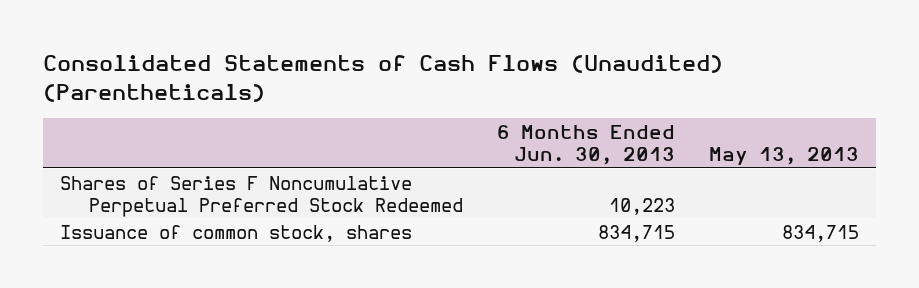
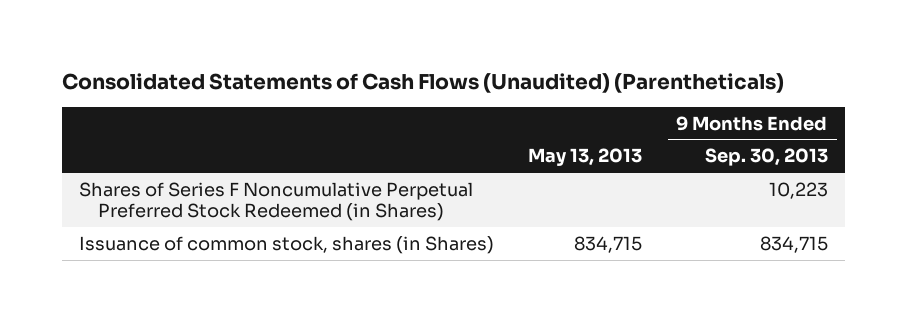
- | 6 Months Ended Jun. 30, 2013 | May 13, 2013
+ | May 13, 2013 | 9 Months Ended Sep. 30, 2013
- Shares of Series F Noncumulative Perpetual Preferred Stock Redeemed | 10,223 |
- Issuance of common stock, shares | 834,715 | 834,715
+ Shares of Series F Noncumulative Perpetual Preferred Stock Redeemed (in Shares) | | 10,223
+ Issuance of common stock, shares (in Shares) | 834,715 | 834,715

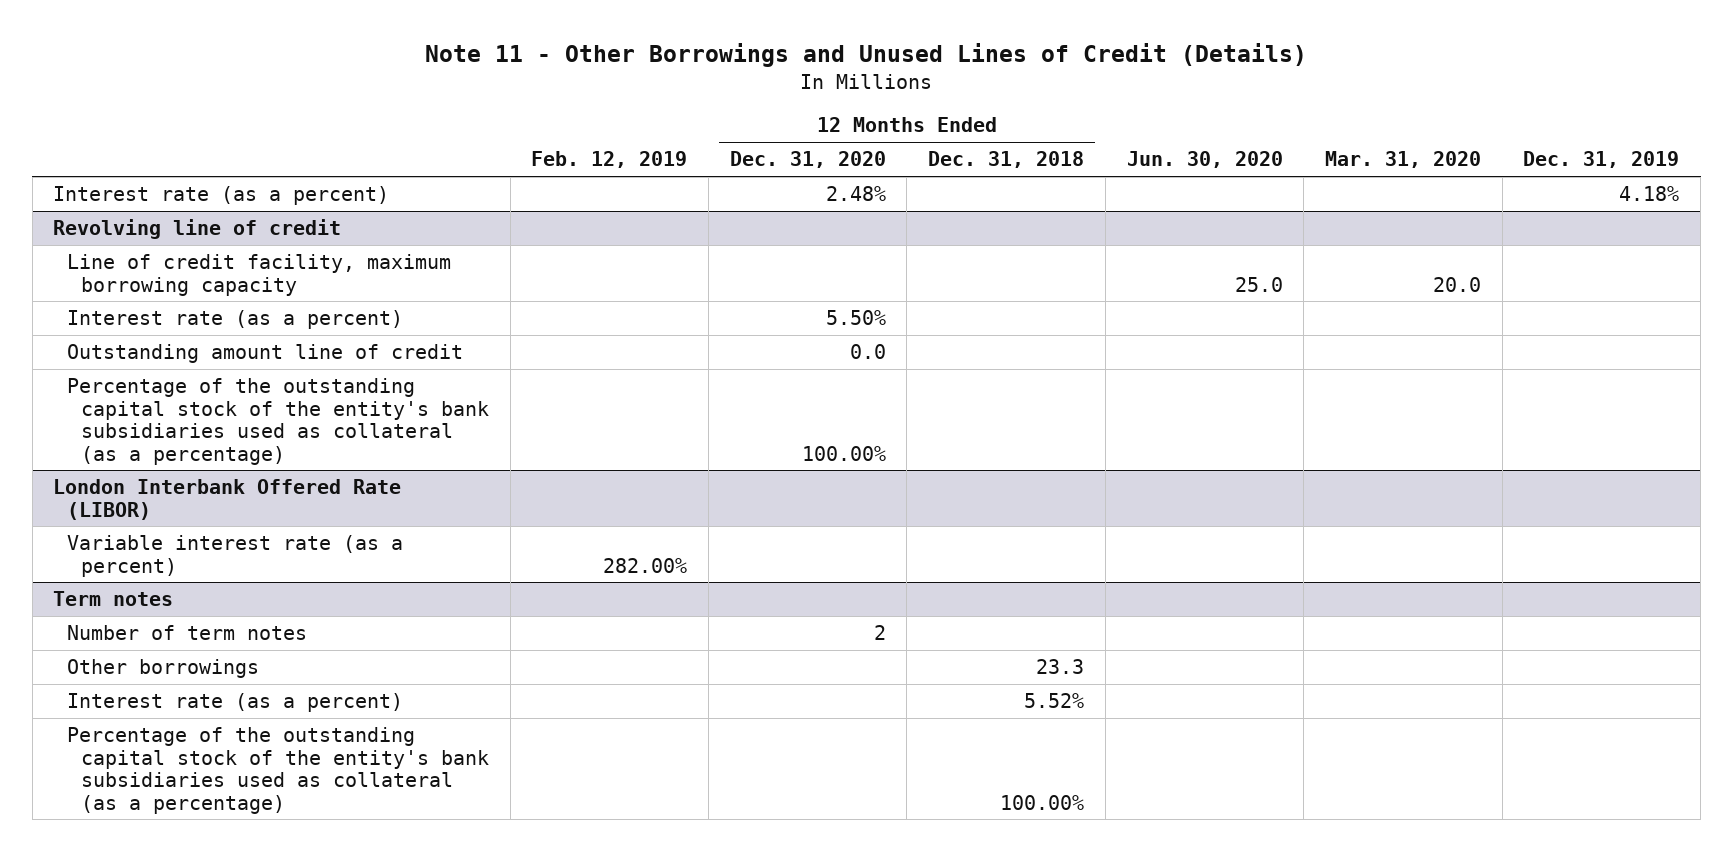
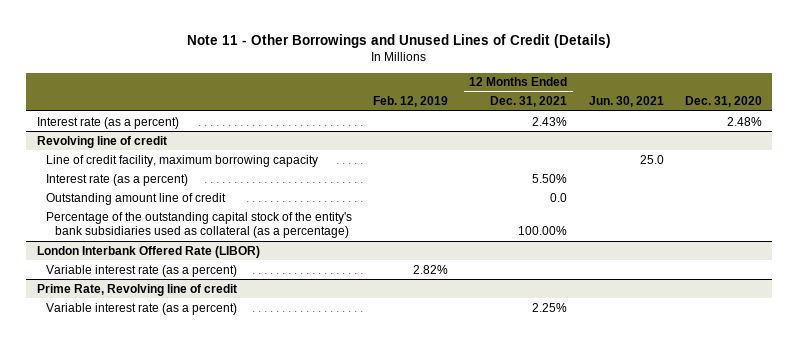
- | Feb. 12, 2019 | 12 Months Ended Dec. 31, 2020 | 12 Months Ended Dec. 31, 2018 | Jun. 30, 2020 | Mar. 31, 2020 | Dec. 31, 2019
+ | Feb. 12, 2019 | 12 Months Ended Dec. 31, 2021 | Jun. 30, 2021 | Dec. 31, 2020
@ London Interbank Offered Rate (LIBOR)
- Variable interest rate (as a percent) | 282.00% | | | | |
- Term notes
- Number of term notes | | 2 | | | |
- Other borrowings | | | 23.3 | | |
- Interest rate (as a percent) | | | 5.52% | | |
- Percentage of the outstanding capital stock of the entity's bank subsidiaries used as collateral (as a percentage) | | | 100.00% | | |
@ London Interbank Offered Rate (LIBOR)
+ Variable interest rate (as a percent) | 2.82% | | |
+ Prime Rate, Revolving line of credit
+ Variable interest rate (as a percent) | | 2.25% | |

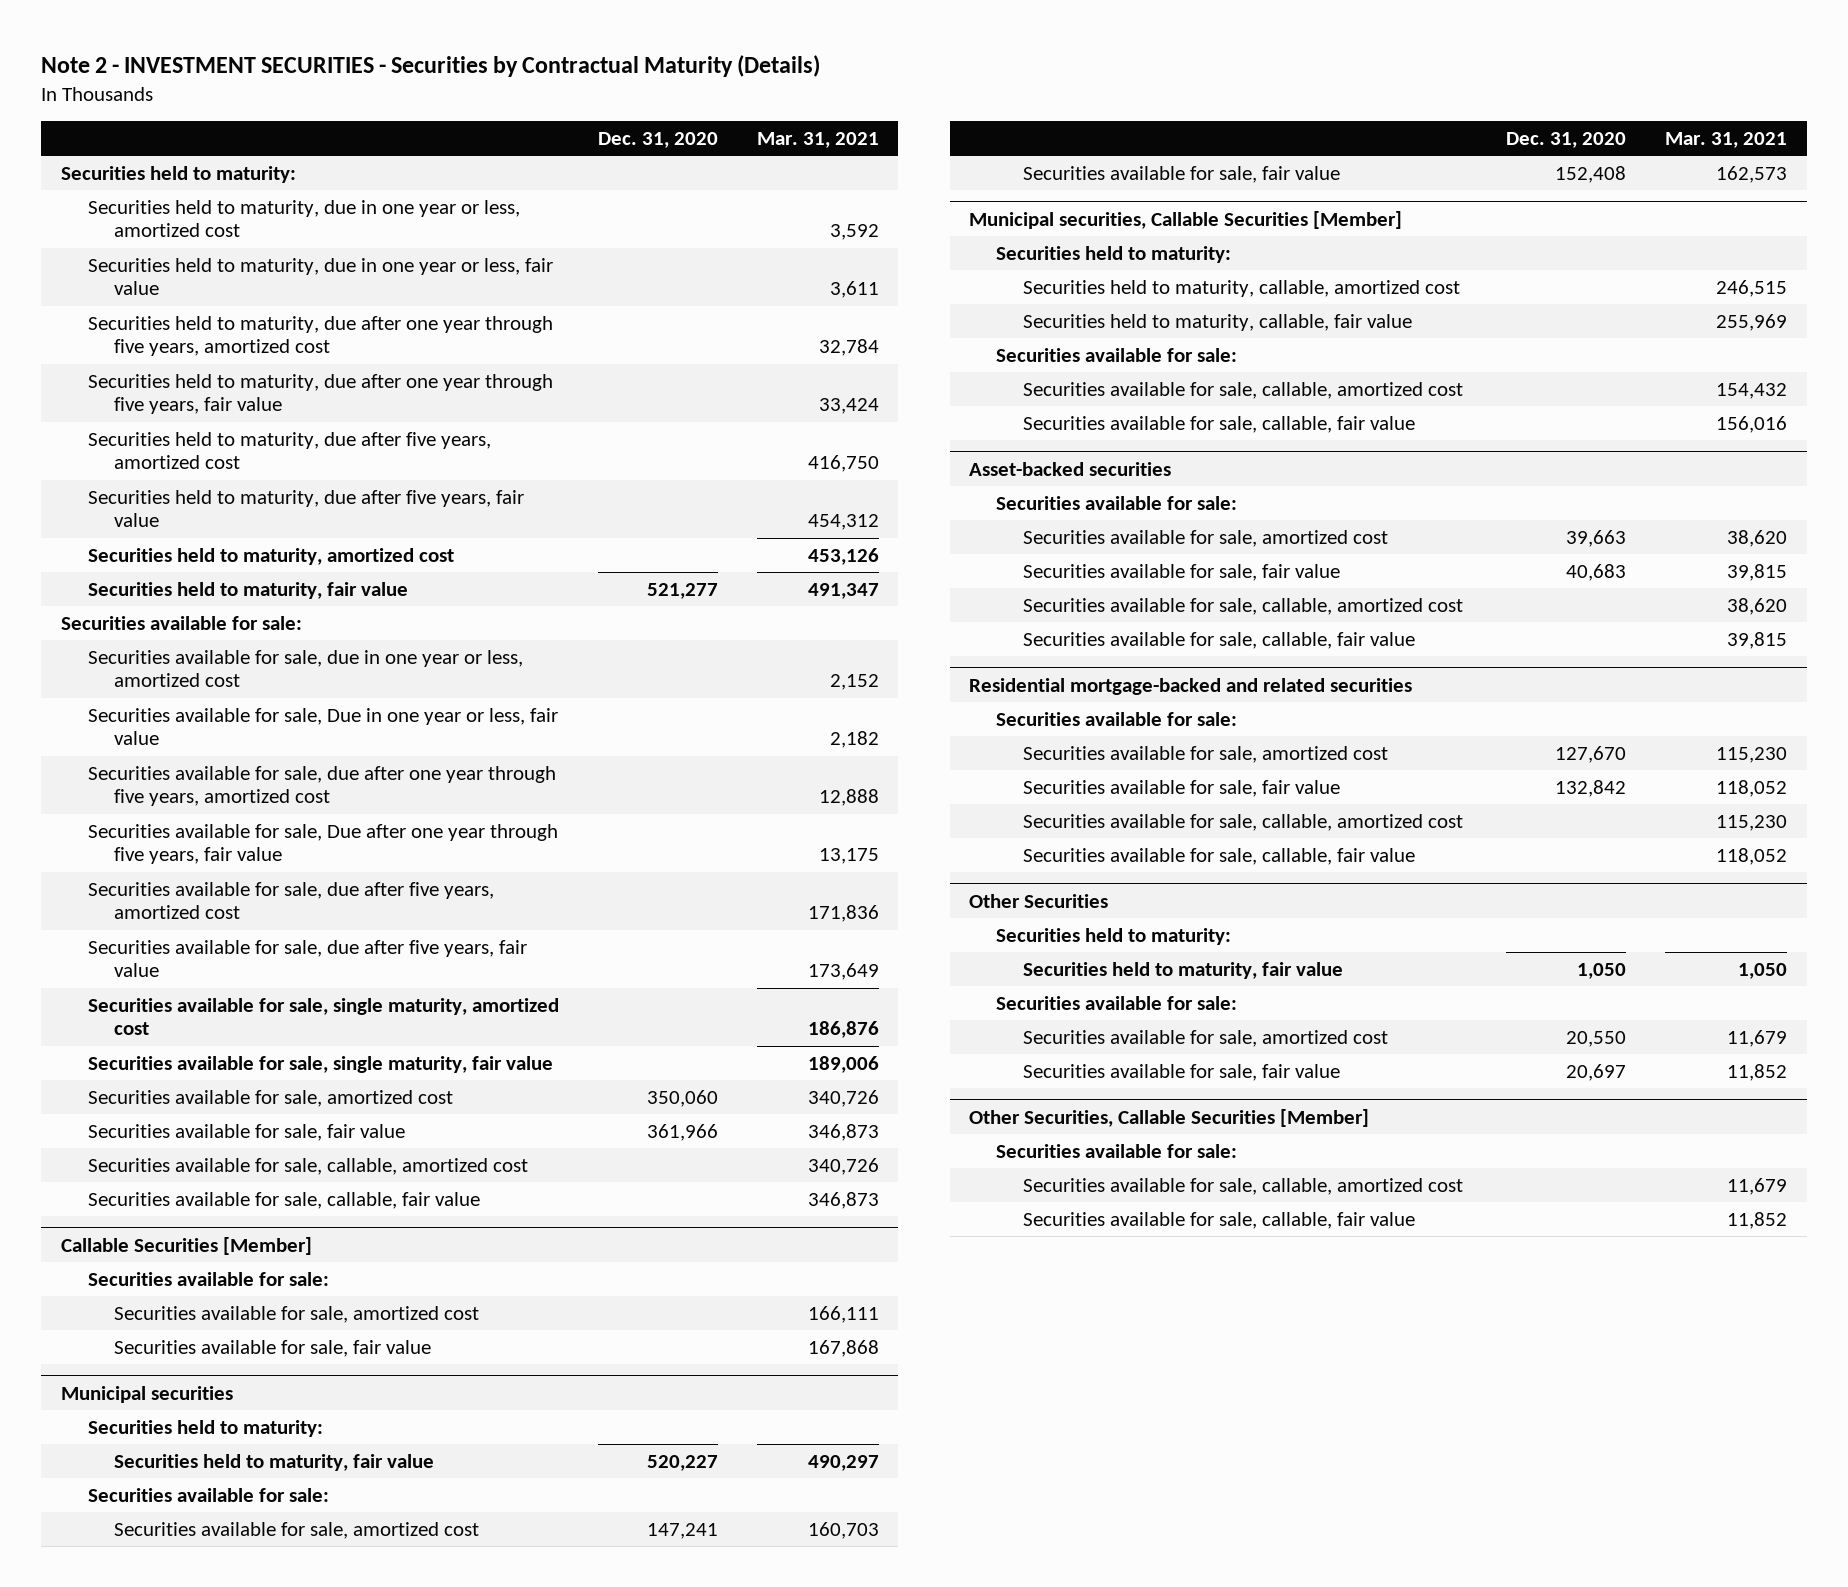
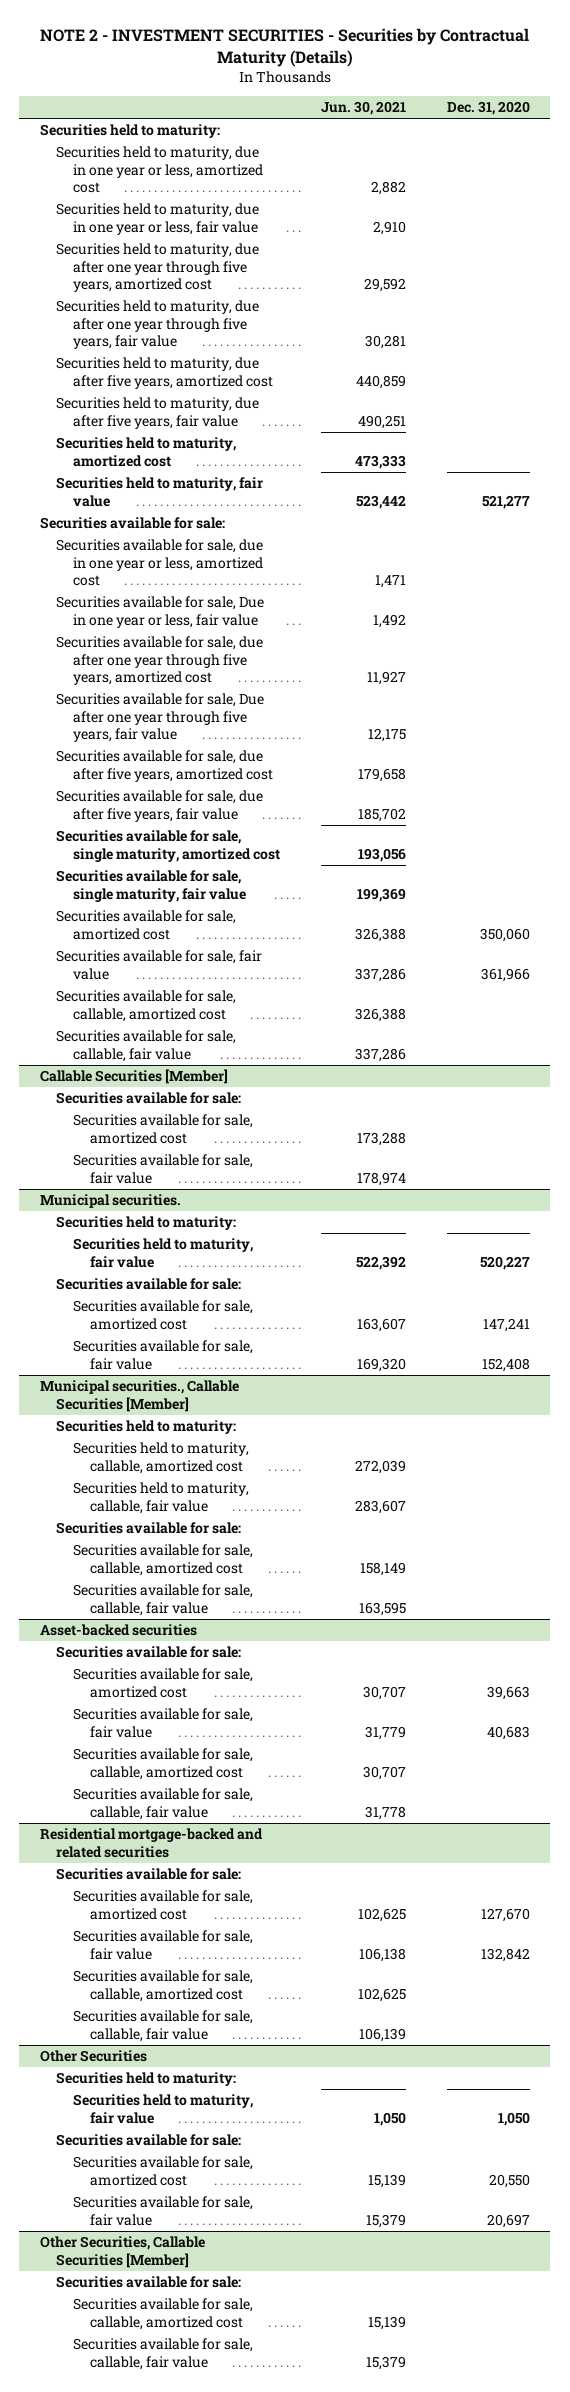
- Note 2 - INVESTMENT SECURITIES - Securities by Contractual Maturity (Details)
+ NOTE 2 - INVESTMENT SECURITIES - Securities by Contractual Maturity (Details)
- | Dec. 31, 2020 | Mar. 31, 2021
+ | Jun. 30, 2021 | Dec. 31, 2020
- Municipal securities
+ Municipal securities.
- Municipal securities, Callable Securities [Member]
+ Municipal securities., Callable Securities [Member]

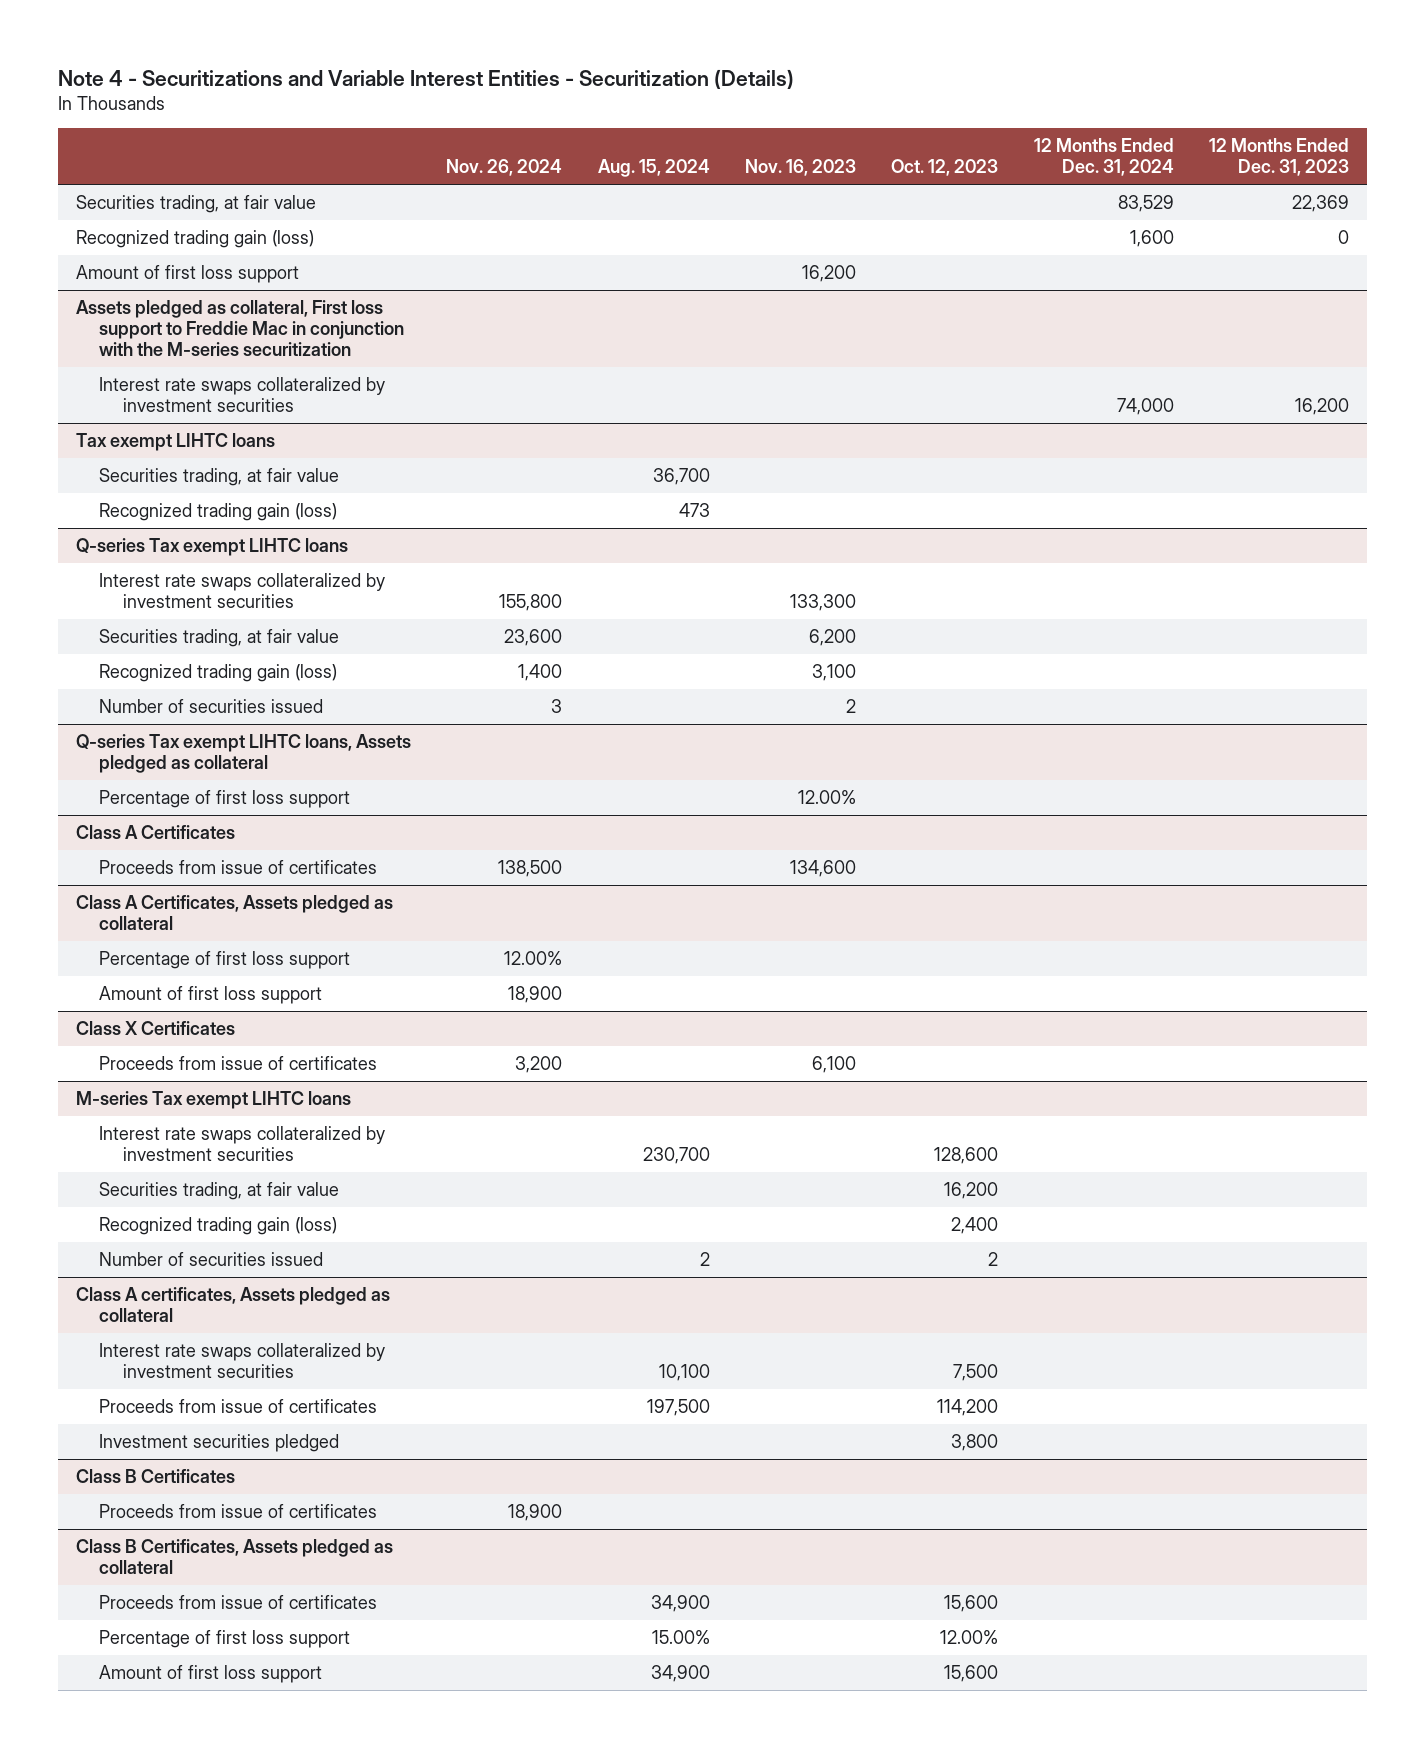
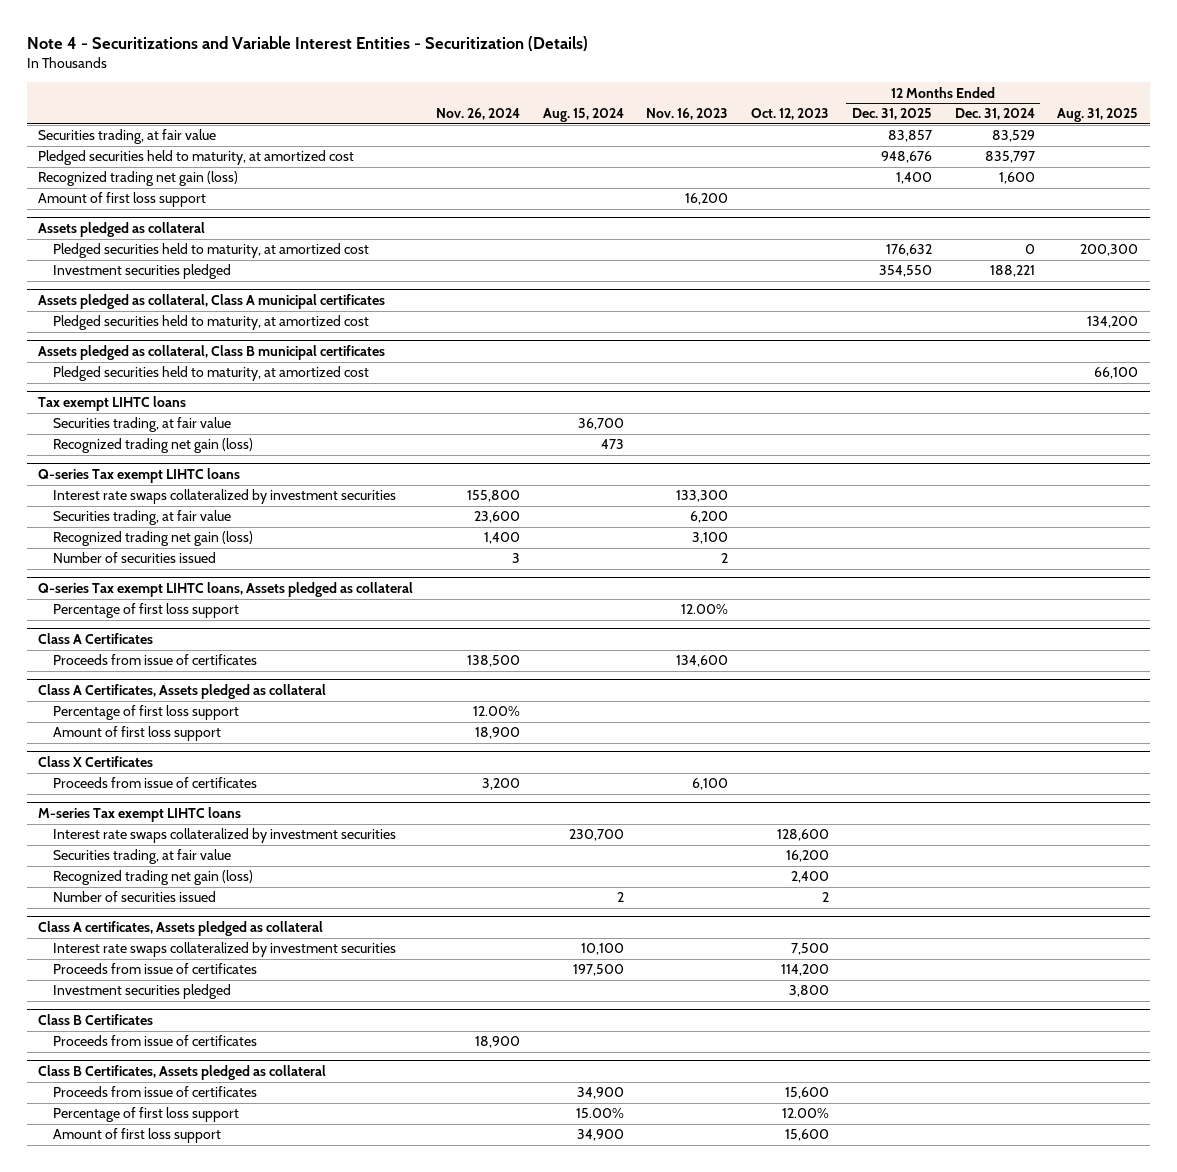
- | Nov. 26, 2024 | Aug. 15, 2024 | Nov. 16, 2023 | Oct. 12, 2023 | 12 Months Ended Dec. 31, 2024 | 12 Months Ended Dec. 31, 2023
+ | Nov. 26, 2024 | Aug. 15, 2024 | Nov. 16, 2023 | Oct. 12, 2023 | 12 Months Ended Dec. 31, 2025 | 12 Months Ended Dec. 31, 2024 | Aug. 31, 2025
- Recognized trading gain (loss) | | | | | 1,600 | 0
+ Pledged securities held to maturity, at amortized cost | | | | | 948,676 | 835,797 |
+ Recognized trading net gain (loss) | | | | | 1,400 | 1,600 |
- Assets pledged as collateral, First loss support to Freddie Mac in conjunction with the M-series securitization
- Interest rate swaps collateralized by investment securities | | | | | 74,000 | 16,200
+ Assets pledged as collateral
+ Pledged securities held to maturity, at amortized cost | | | | | 176,632 | 0 | 200,300
+ Investment securities pledged | | | | | 354,550 | 188,221 |
+ Assets pledged as collateral, Class A municipal certificates
+ Pledged securities held to maturity, at amortized cost | | | | | | | 134,200
+ Assets pledged as collateral, Class B municipal certificates
+ Pledged securities held to maturity, at amortized cost | | | | | | | 66,100
@ Tax exempt LIHTC loans
- Recognized trading gain (loss) | | 473 | | | |
+ Recognized trading net gain (loss) | | 473 | | | | |
@ Q-series Tax exempt LIHTC loans
- Recognized trading gain (loss) | 1,400 | | 3,100 | | |
+ Recognized trading net gain (loss) | 1,400 | | 3,100 | | | |
@ M-series Tax exempt LIHTC loans
- Recognized trading gain (loss) | | | | 2,400 | |
+ Recognized trading net gain (loss) | | | | 2,400 | | |

